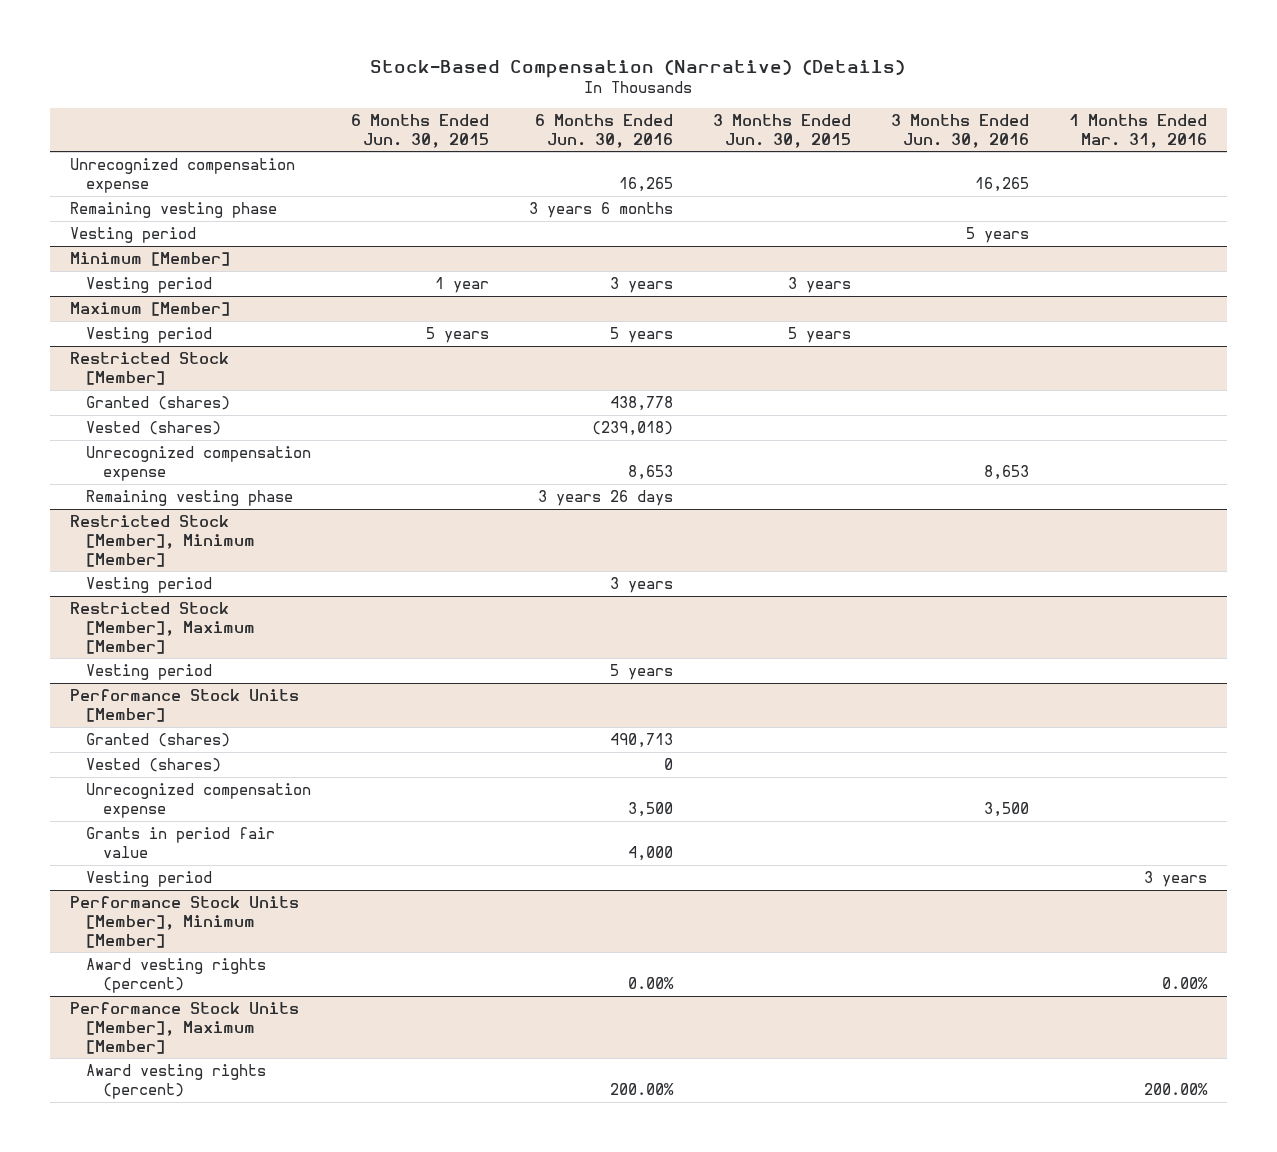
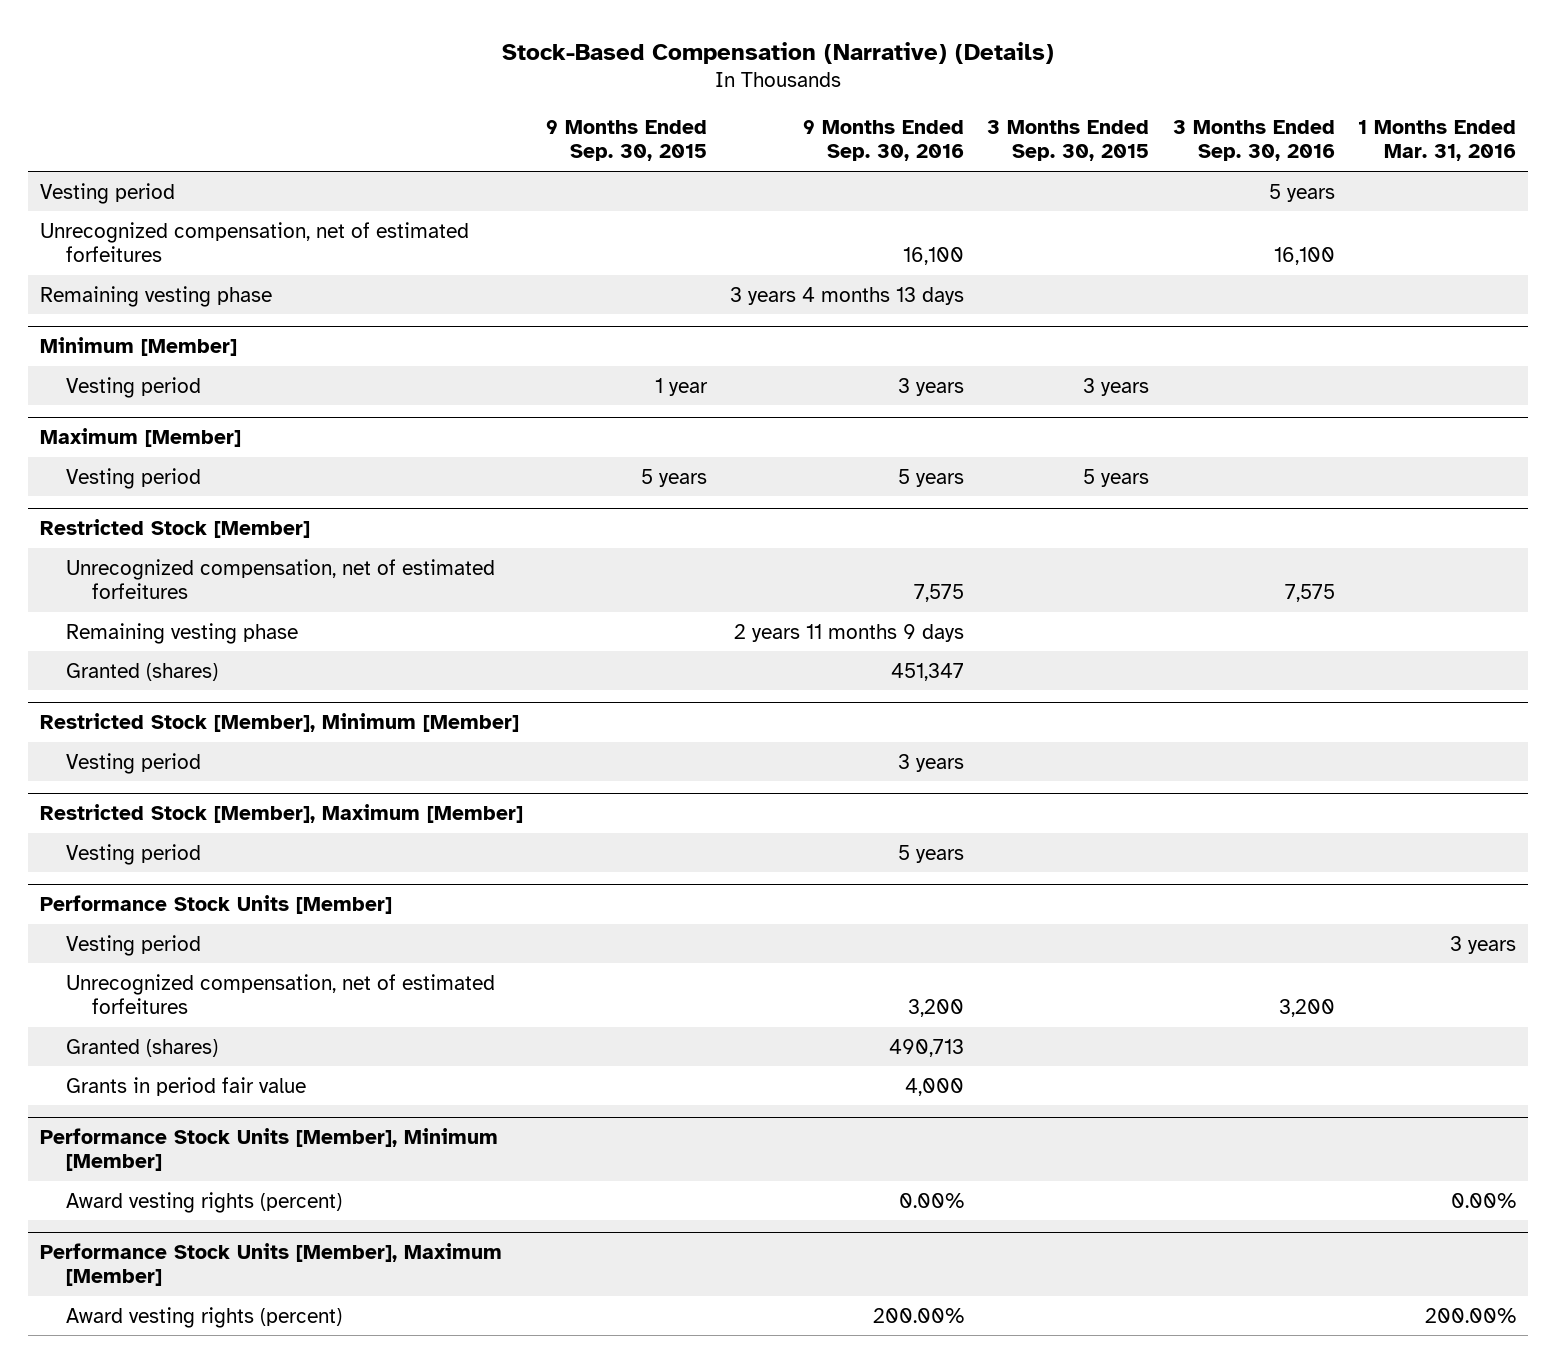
- | 6 Months Ended Jun. 30, 2015 | 6 Months Ended Jun. 30, 2016 | 3 Months Ended Jun. 30, 2015 | 3 Months Ended Jun. 30, 2016 | 1 Months Ended Mar. 31, 2016
+ | 9 Months Ended Sep. 30, 2015 | 9 Months Ended Sep. 30, 2016 | 3 Months Ended Sep. 30, 2015 | 3 Months Ended Sep. 30, 2016 | 1 Months Ended Mar. 31, 2016
- Unrecognized compensation expense | | 16,265 | | 16,265 |
+ Unrecognized compensation, net of estimated forfeitures | | 16,100 | | 16,100 |
moved down: Remaining vesting phase | | 3 years 4 months 13 days | | |
@ Restricted Stock [Member]
- Vested (shares) | | (239,018) | | |
- Unrecognized compensation expense | | 8,653 | | 8,653 |
+ Unrecognized compensation, net of estimated forfeitures | | 7,575 | | 7,575 |
moved down: Granted (shares) | | 451,347 | | |
@ Performance Stock Units [Member]
moved up: Vesting period | | | | | 3 years
+ Unrecognized compensation, net of estimated forfeitures | | 3,200 | | 3,200 |
- Vested (shares) | | 0 | | |
- Unrecognized compensation expense | | 3,500 | | 3,500 |

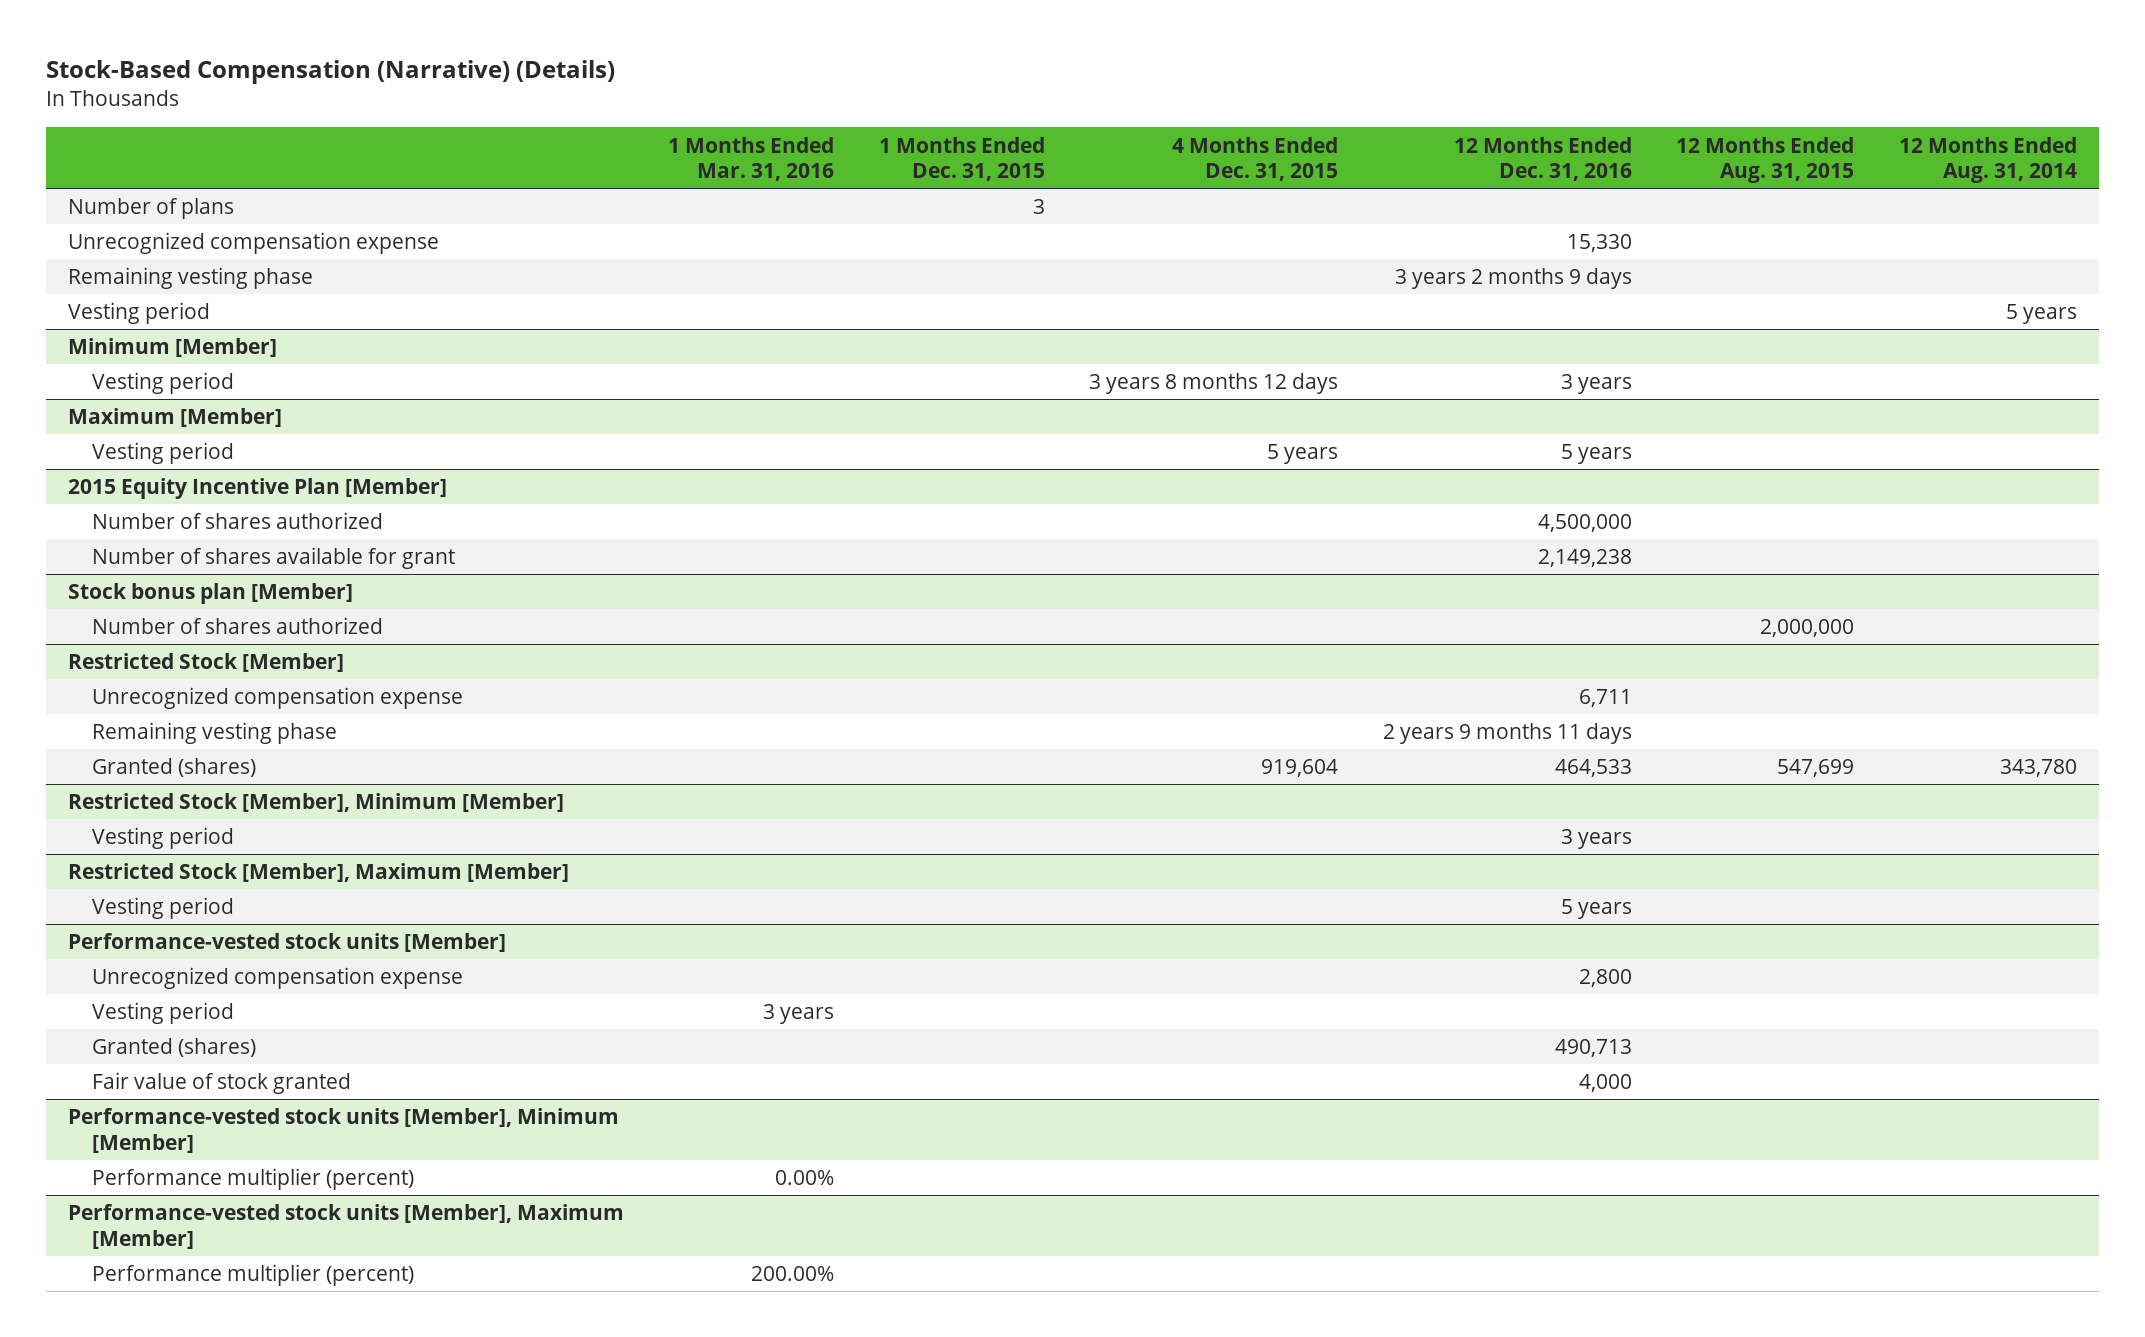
- | 9 Months Ended Sep. 30, 2015 | 9 Months Ended Sep. 30, 2016 | 3 Months Ended Sep. 30, 2015 | 3 Months Ended Sep. 30, 2016 | 1 Months Ended Mar. 31, 2016
+ | 1 Months Ended Mar. 31, 2016 | 1 Months Ended Dec. 31, 2015 | 4 Months Ended Dec. 31, 2015 | 12 Months Ended Dec. 31, 2016 | 12 Months Ended Aug. 31, 2015 | 12 Months Ended Aug. 31, 2014
- Unrecognized compensation, net of estimated forfeitures | | 16,100 | | 16,100 |
+ Number of plans | | 3 | | | |
+ Unrecognized compensation expense | | | | 15,330 | |
moved down: Vesting period | | | | | | 5 years
+ 2015 Equity Incentive Plan [Member]
+ Number of shares authorized | | | | 4,500,000 | |
+ Number of shares available for grant | | | | 2,149,238 | |
+ Stock bonus plan [Member]
+ Number of shares authorized | | | | | 2,000,000 |
@ Restricted Stock [Member]
- Unrecognized compensation, net of estimated forfeitures | | 7,575 | | 7,575 |
+ Unrecognized compensation expense | | | | 6,711 | |
- Performance Stock Units [Member]
+ Performance-vested stock units [Member]
+ Unrecognized compensation expense | | | | 2,800 | |
- Unrecognized compensation, net of estimated forfeitures | | 3,200 | | 3,200 |
- Grants in period fair value | | 4,000 | | |
- Performance Stock Units [Member], Minimum [Member]
- Award vesting rights (percent) | | 0.00% | | | 0.00%
- Performance Stock Units [Member], Maximum [Member]
- Award vesting rights (percent) | | 200.00% | | | 200.00%
+ Fair value of stock granted | | | | 4,000 | |
+ Performance-vested stock units [Member], Minimum [Member]
+ Performance multiplier (percent) | 0.00% | | | | |
+ Performance-vested stock units [Member], Maximum [Member]
+ Performance multiplier (percent) | 200.00% | | | | |

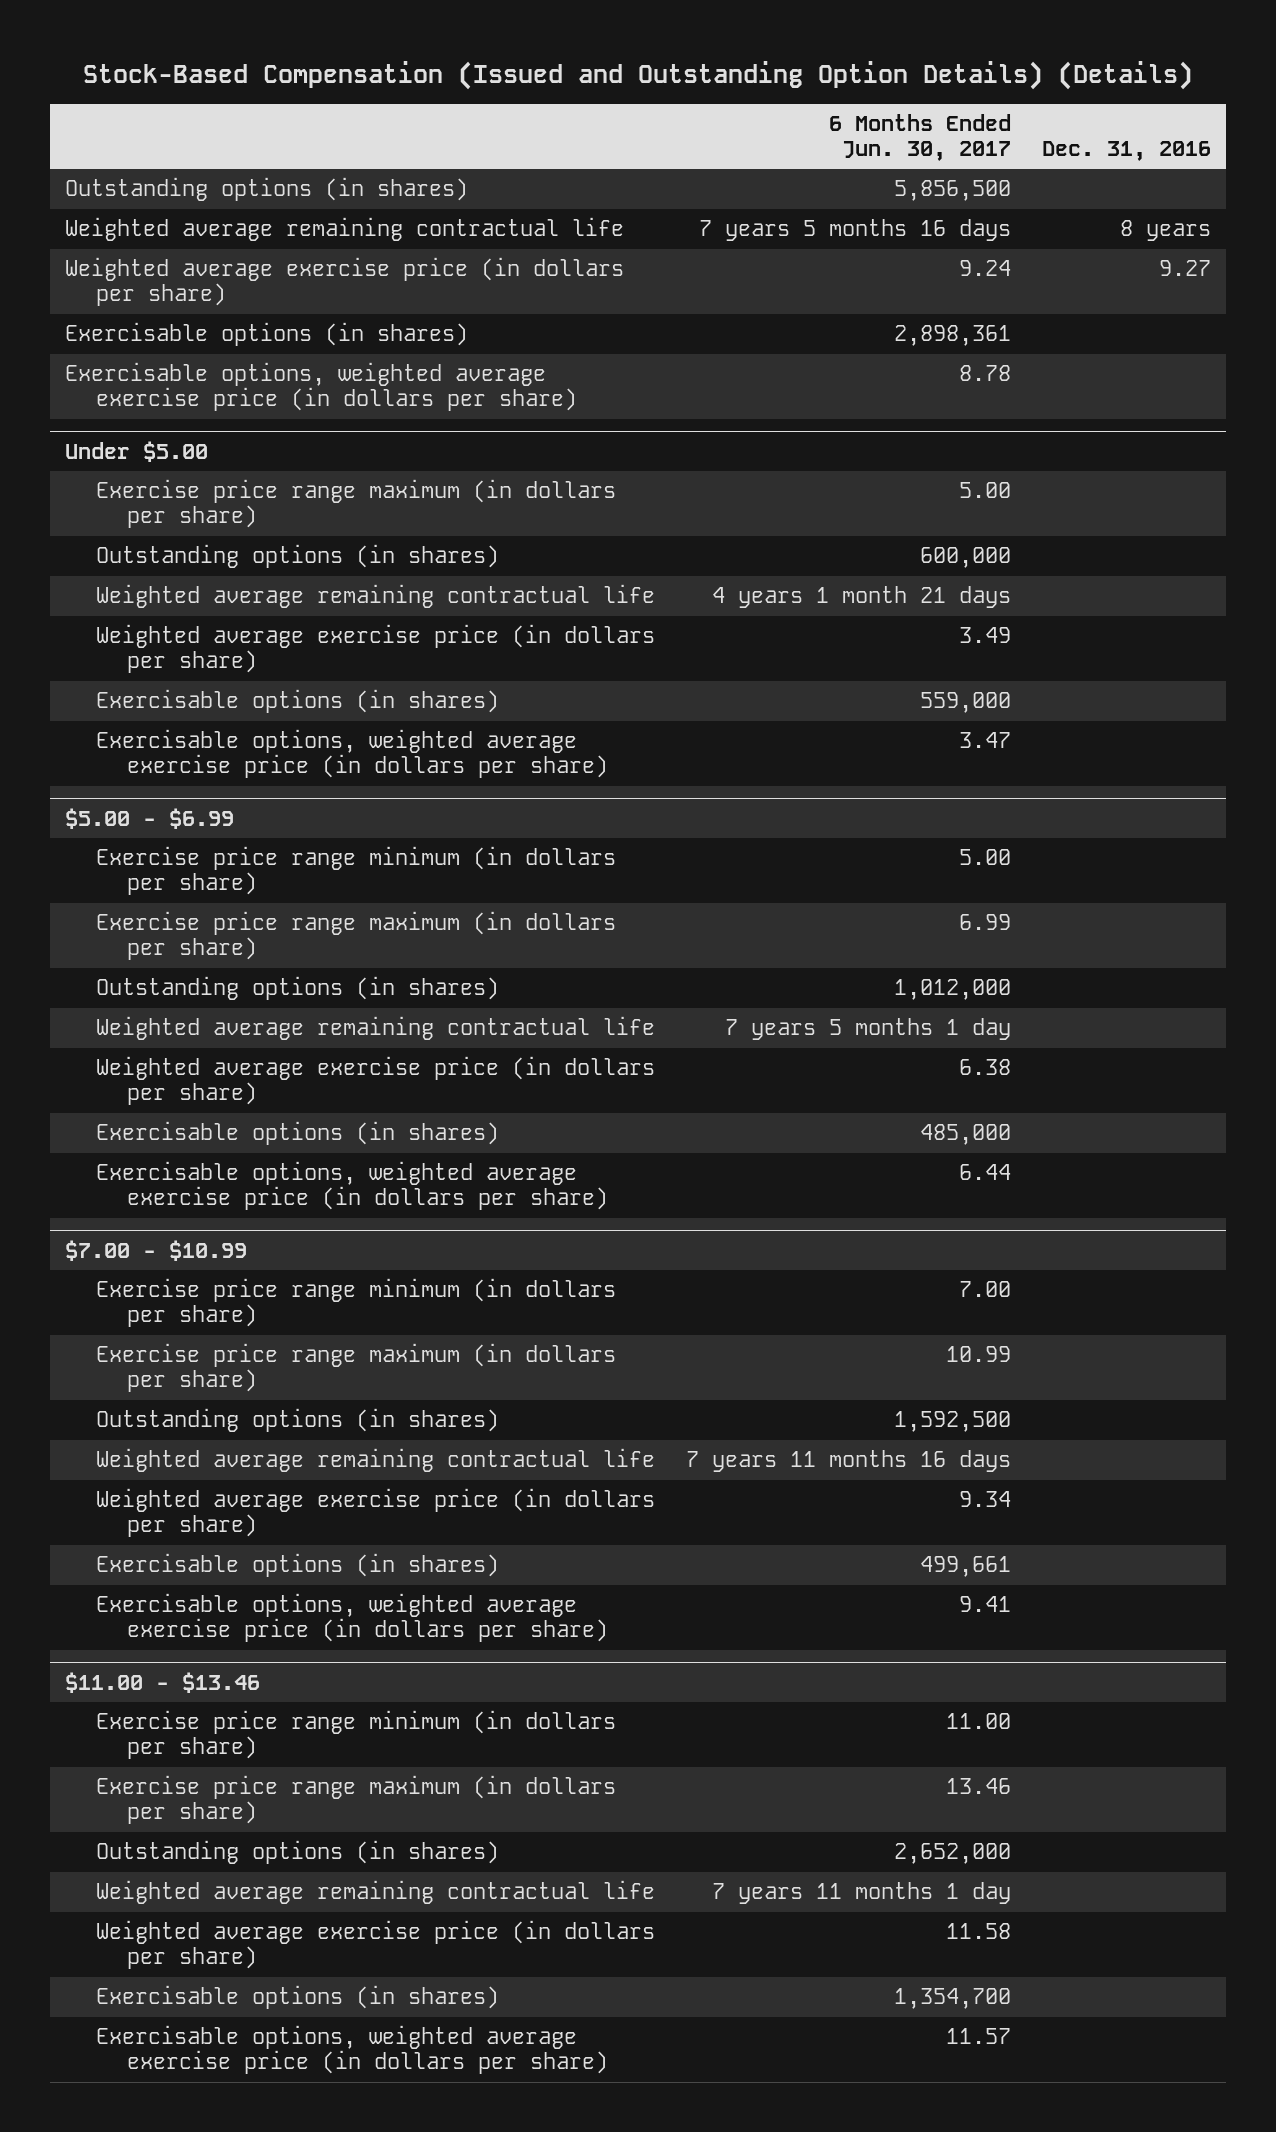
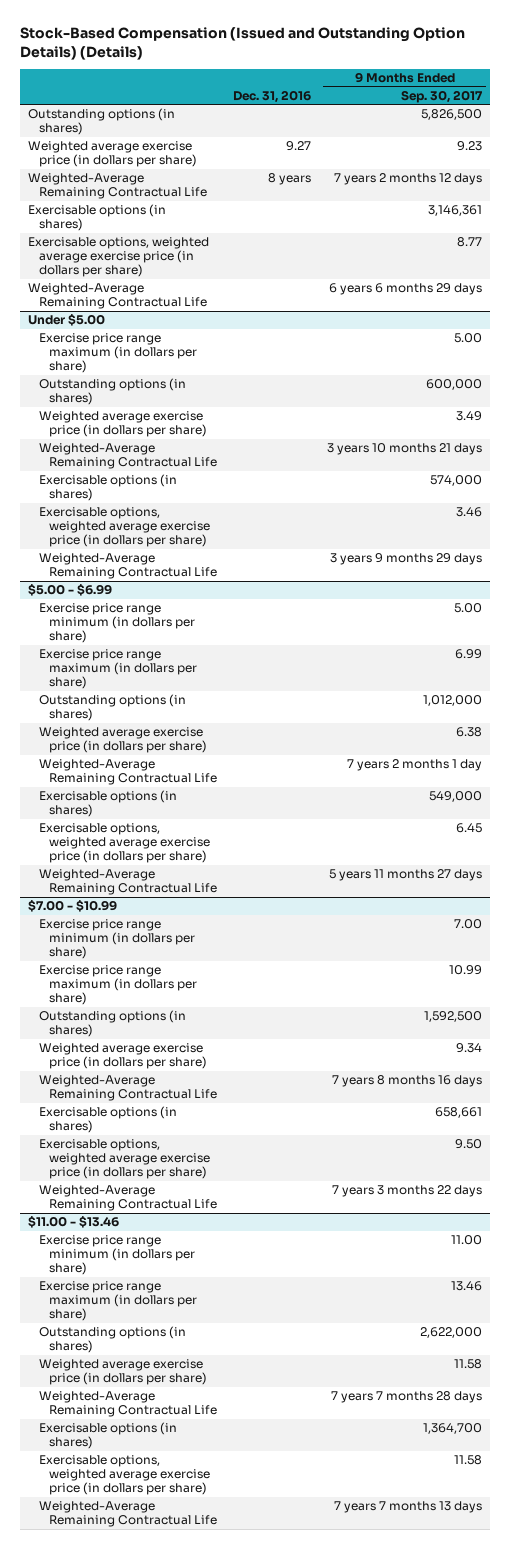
- | 6 Months Ended Jun. 30, 2017 | Dec. 31, 2016
+ | Dec. 31, 2016 | 9 Months Ended Sep. 30, 2017
- Weighted average remaining contractual life | 7 years 5 months 16 days | 8 years
+ Weighted-Average Remaining Contractual Life | 8 years | 7 years 2 months 12 days
+ Weighted-Average Remaining Contractual Life | | 6 years 6 months 29 days
@ Under $5.00
- Weighted average remaining contractual life | 4 years 1 month 21 days |
+ Weighted-Average Remaining Contractual Life | | 3 years 10 months 21 days
+ Weighted-Average Remaining Contractual Life | | 3 years 9 months 29 days
@ $5.00 - $6.99
- Weighted average remaining contractual life | 7 years 5 months 1 day |
+ Weighted-Average Remaining Contractual Life | | 7 years 2 months 1 day
+ Weighted-Average Remaining Contractual Life | | 5 years 11 months 27 days
@ $7.00 - $10.99
- Weighted average remaining contractual life | 7 years 11 months 16 days |
+ Weighted-Average Remaining Contractual Life | | 7 years 8 months 16 days
+ Weighted-Average Remaining Contractual Life | | 7 years 3 months 22 days
@ $11.00 - $13.46
- Weighted average remaining contractual life | 7 years 11 months 1 day |
+ Weighted-Average Remaining Contractual Life | | 7 years 7 months 28 days
+ Weighted-Average Remaining Contractual Life | | 7 years 7 months 13 days

